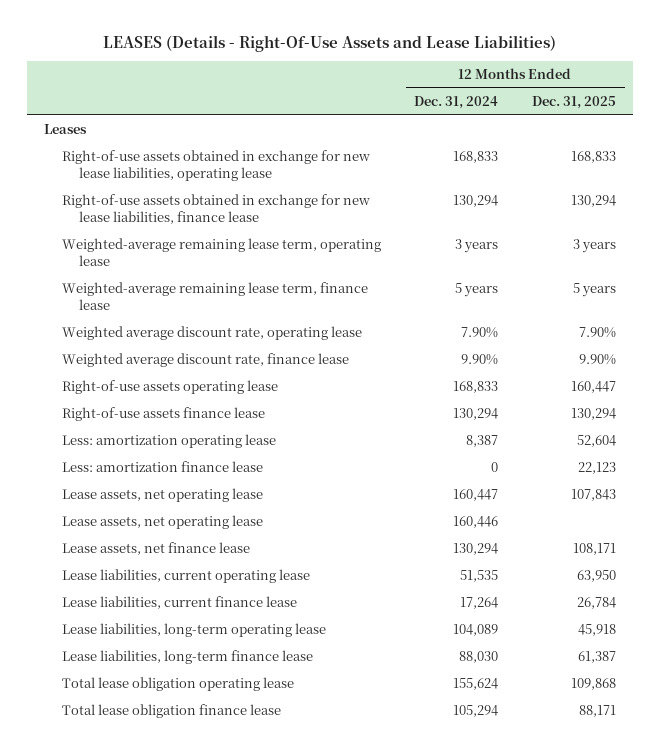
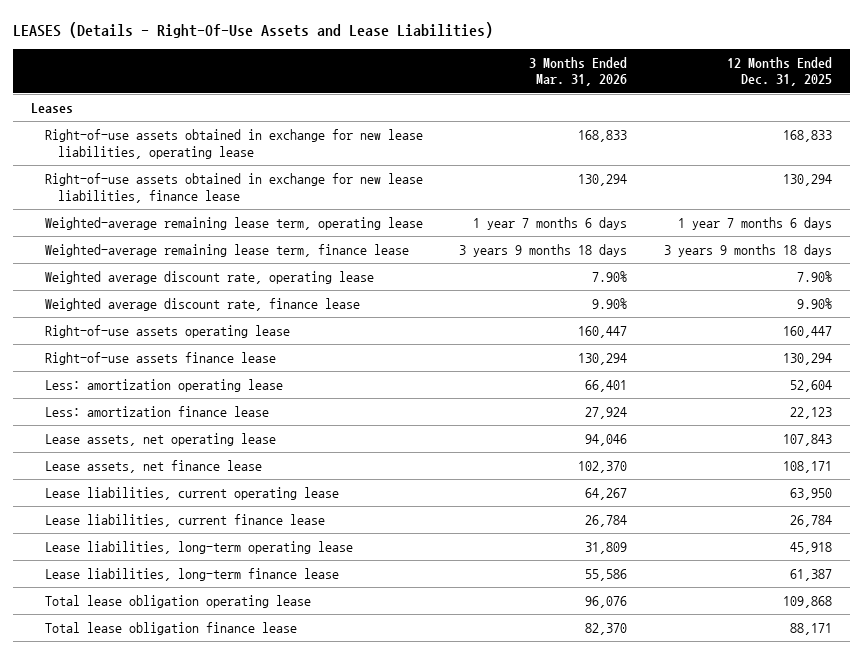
- | 12 Months Ended Dec. 31, 2024 | 12 Months Ended Dec. 31, 2025
+ | 3 Months Ended Mar. 31, 2026 | 12 Months Ended Dec. 31, 2025
- Weighted-average remaining lease term, operating lease | 3 years | 3 years
- Weighted-average remaining lease term, finance lease | 5 years | 5 years
+ Weighted-average remaining lease term, operating lease | 1 year 7 months 6 days | 1 year 7 months 6 days
+ Weighted-average remaining lease term, finance lease | 3 years 9 months 18 days | 3 years 9 months 18 days
- Lease assets, net operating lease | 160,446 |

